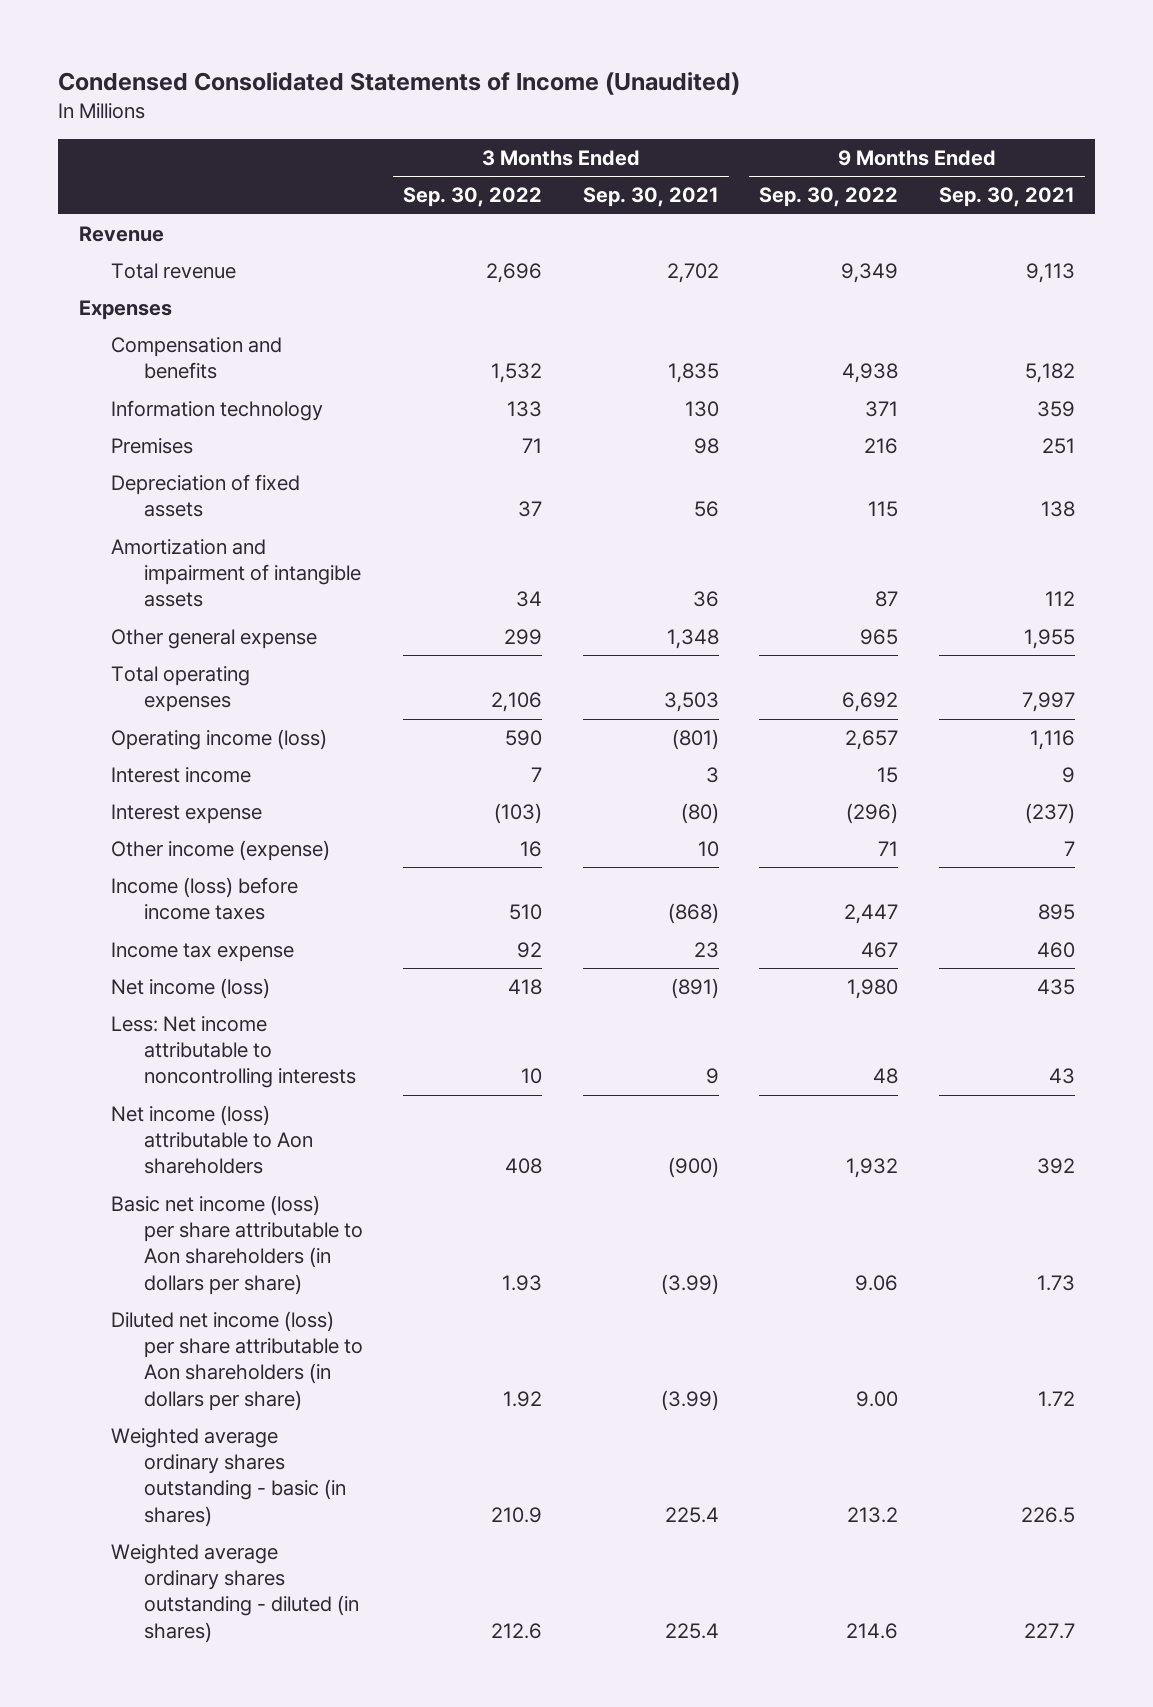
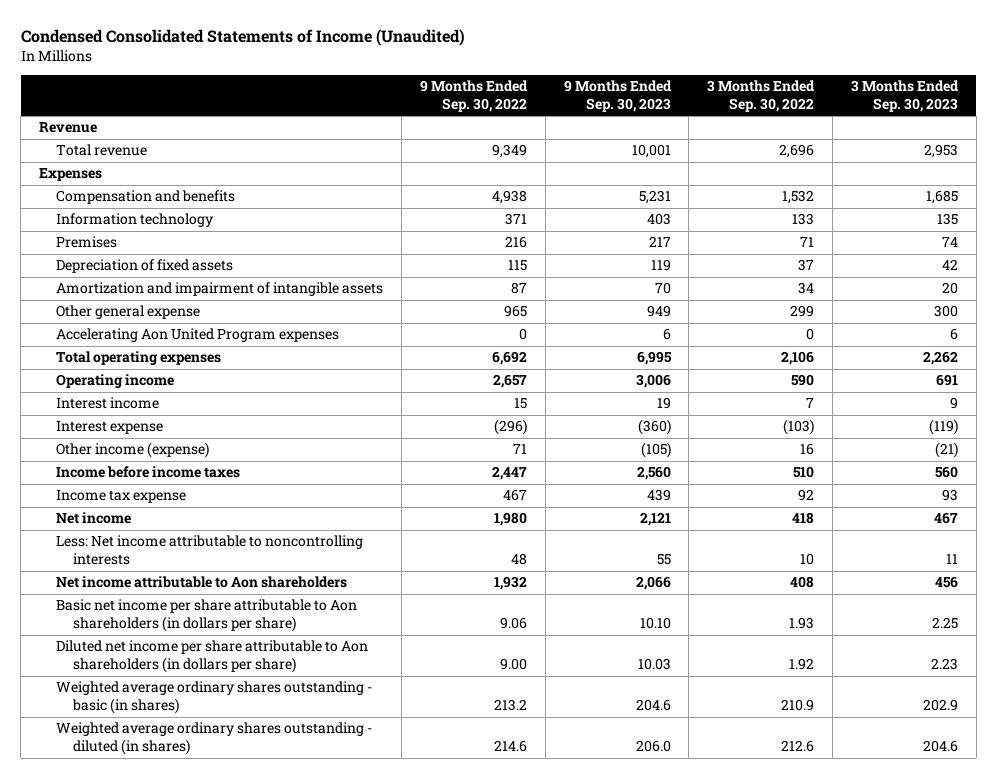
- | 3 Months Ended Sep. 30, 2022 | 3 Months Ended Sep. 30, 2021 | 9 Months Ended Sep. 30, 2022 | 9 Months Ended Sep. 30, 2021
+ | 9 Months Ended Sep. 30, 2022 | 9 Months Ended Sep. 30, 2023 | 3 Months Ended Sep. 30, 2022 | 3 Months Ended Sep. 30, 2023
+ Accelerating Aon United Program expenses | 0 | 6 | 0 | 6
- Operating income (loss) | 590 | (801) | 2,657 | 1,116
+ Operating income | 2,657 | 3,006 | 590 | 691
- Income (loss) before income taxes | 510 | (868) | 2,447 | 895
+ Income before income taxes | 2,447 | 2,560 | 510 | 560
- Net income (loss) | 418 | (891) | 1,980 | 435
+ Net income | 1,980 | 2,121 | 418 | 467
- Net income (loss) attributable to Aon shareholders | 408 | (900) | 1,932 | 392
- Basic net income (loss) per share attributable to Aon shareholders (in dollars per share) | 1.93 | (3.99) | 9.06 | 1.73
- Diluted net income (loss) per share attributable to Aon shareholders (in dollars per share) | 1.92 | (3.99) | 9.00 | 1.72
+ Net income attributable to Aon shareholders | 1,932 | 2,066 | 408 | 456
+ Basic net income per share attributable to Aon shareholders (in dollars per share) | 9.06 | 10.10 | 1.93 | 2.25
+ Diluted net income per share attributable to Aon shareholders (in dollars per share) | 9.00 | 10.03 | 1.92 | 2.23

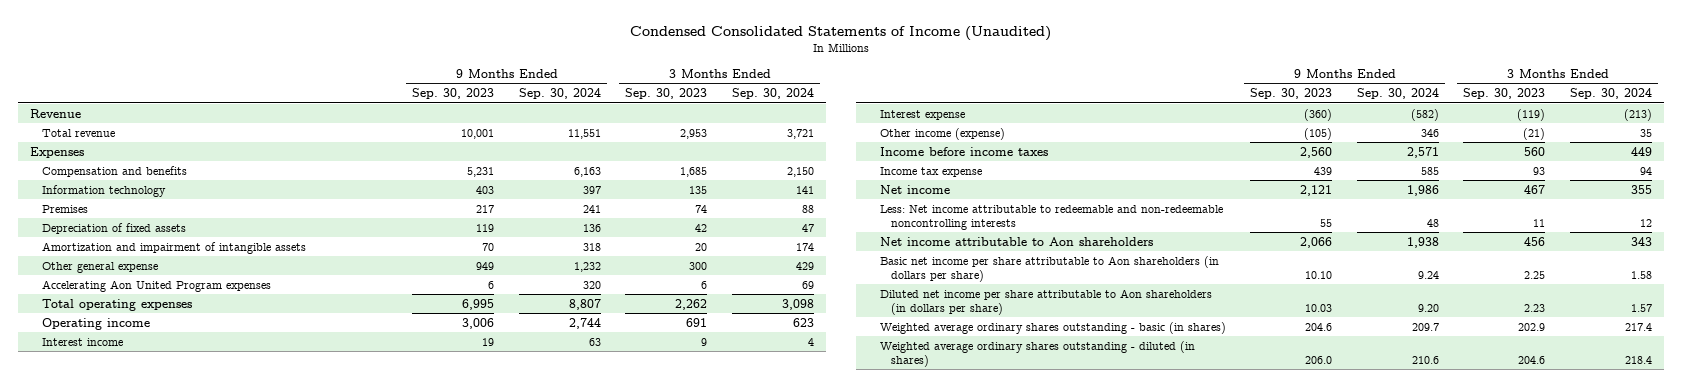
- | 9 Months Ended Sep. 30, 2022 | 9 Months Ended Sep. 30, 2023 | 3 Months Ended Sep. 30, 2022 | 3 Months Ended Sep. 30, 2023
+ | 9 Months Ended Sep. 30, 2023 | 9 Months Ended Sep. 30, 2024 | 3 Months Ended Sep. 30, 2023 | 3 Months Ended Sep. 30, 2024
- Less: Net income attributable to noncontrolling interests | 48 | 55 | 10 | 11
+ Less: Net income attributable to redeemable and non-redeemable noncontrolling interests | 55 | 48 | 11 | 12

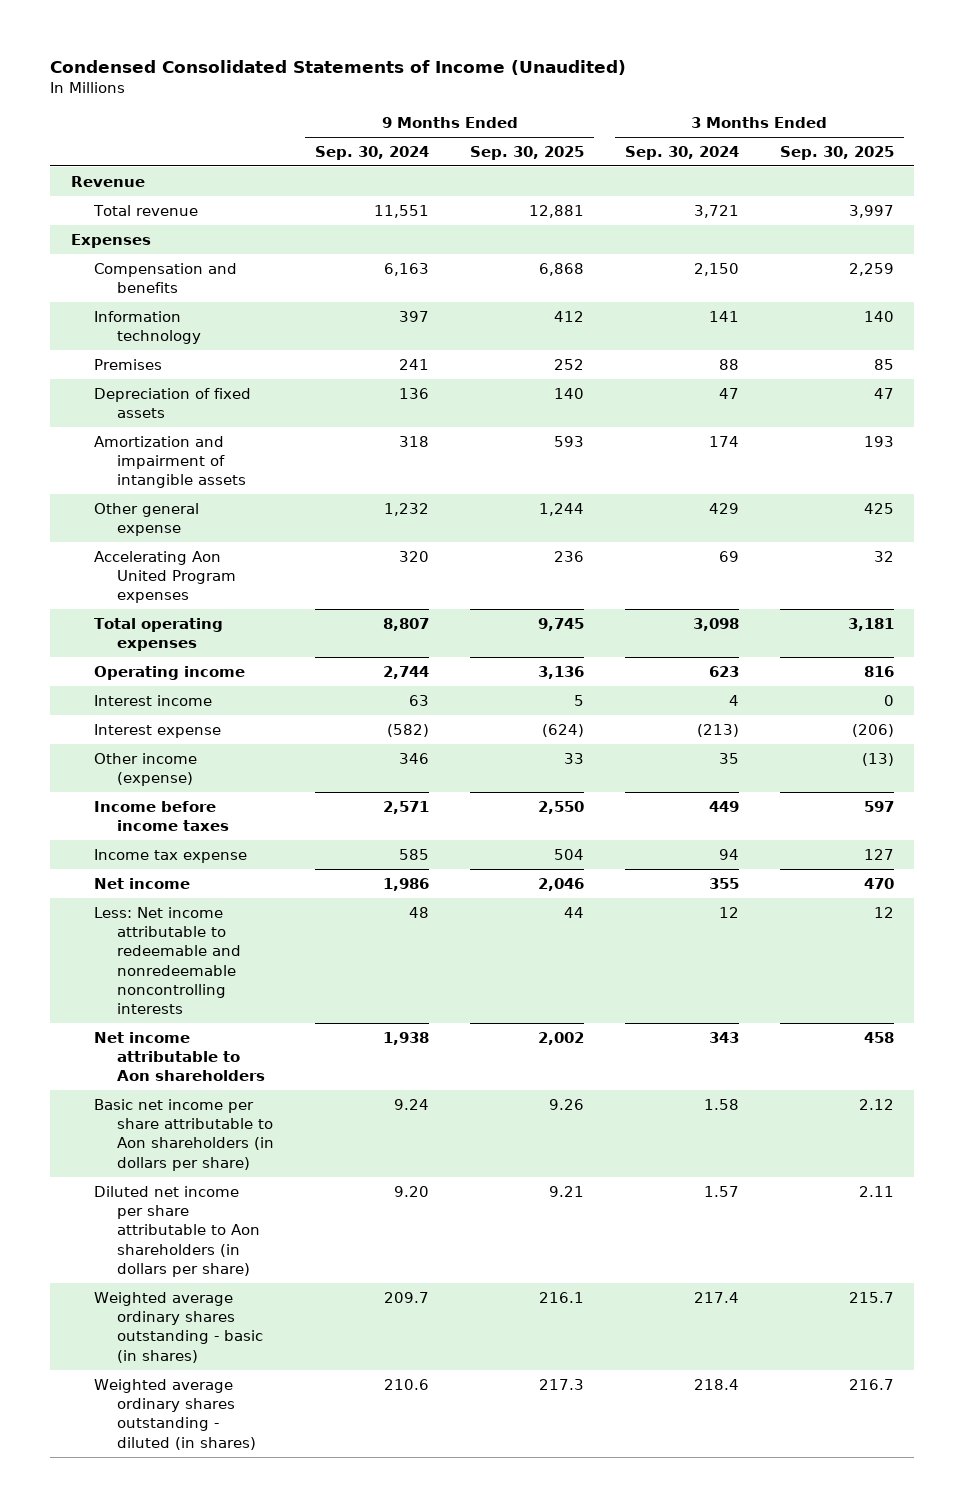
- | 9 Months Ended Sep. 30, 2023 | 9 Months Ended Sep. 30, 2024 | 3 Months Ended Sep. 30, 2023 | 3 Months Ended Sep. 30, 2024
+ | 9 Months Ended Sep. 30, 2024 | 9 Months Ended Sep. 30, 2025 | 3 Months Ended Sep. 30, 2024 | 3 Months Ended Sep. 30, 2025
- Less: Net income attributable to redeemable and non-redeemable noncontrolling interests | 55 | 48 | 11 | 12
+ Less: Net income attributable to redeemable and nonredeemable noncontrolling interests | 48 | 44 | 12 | 12

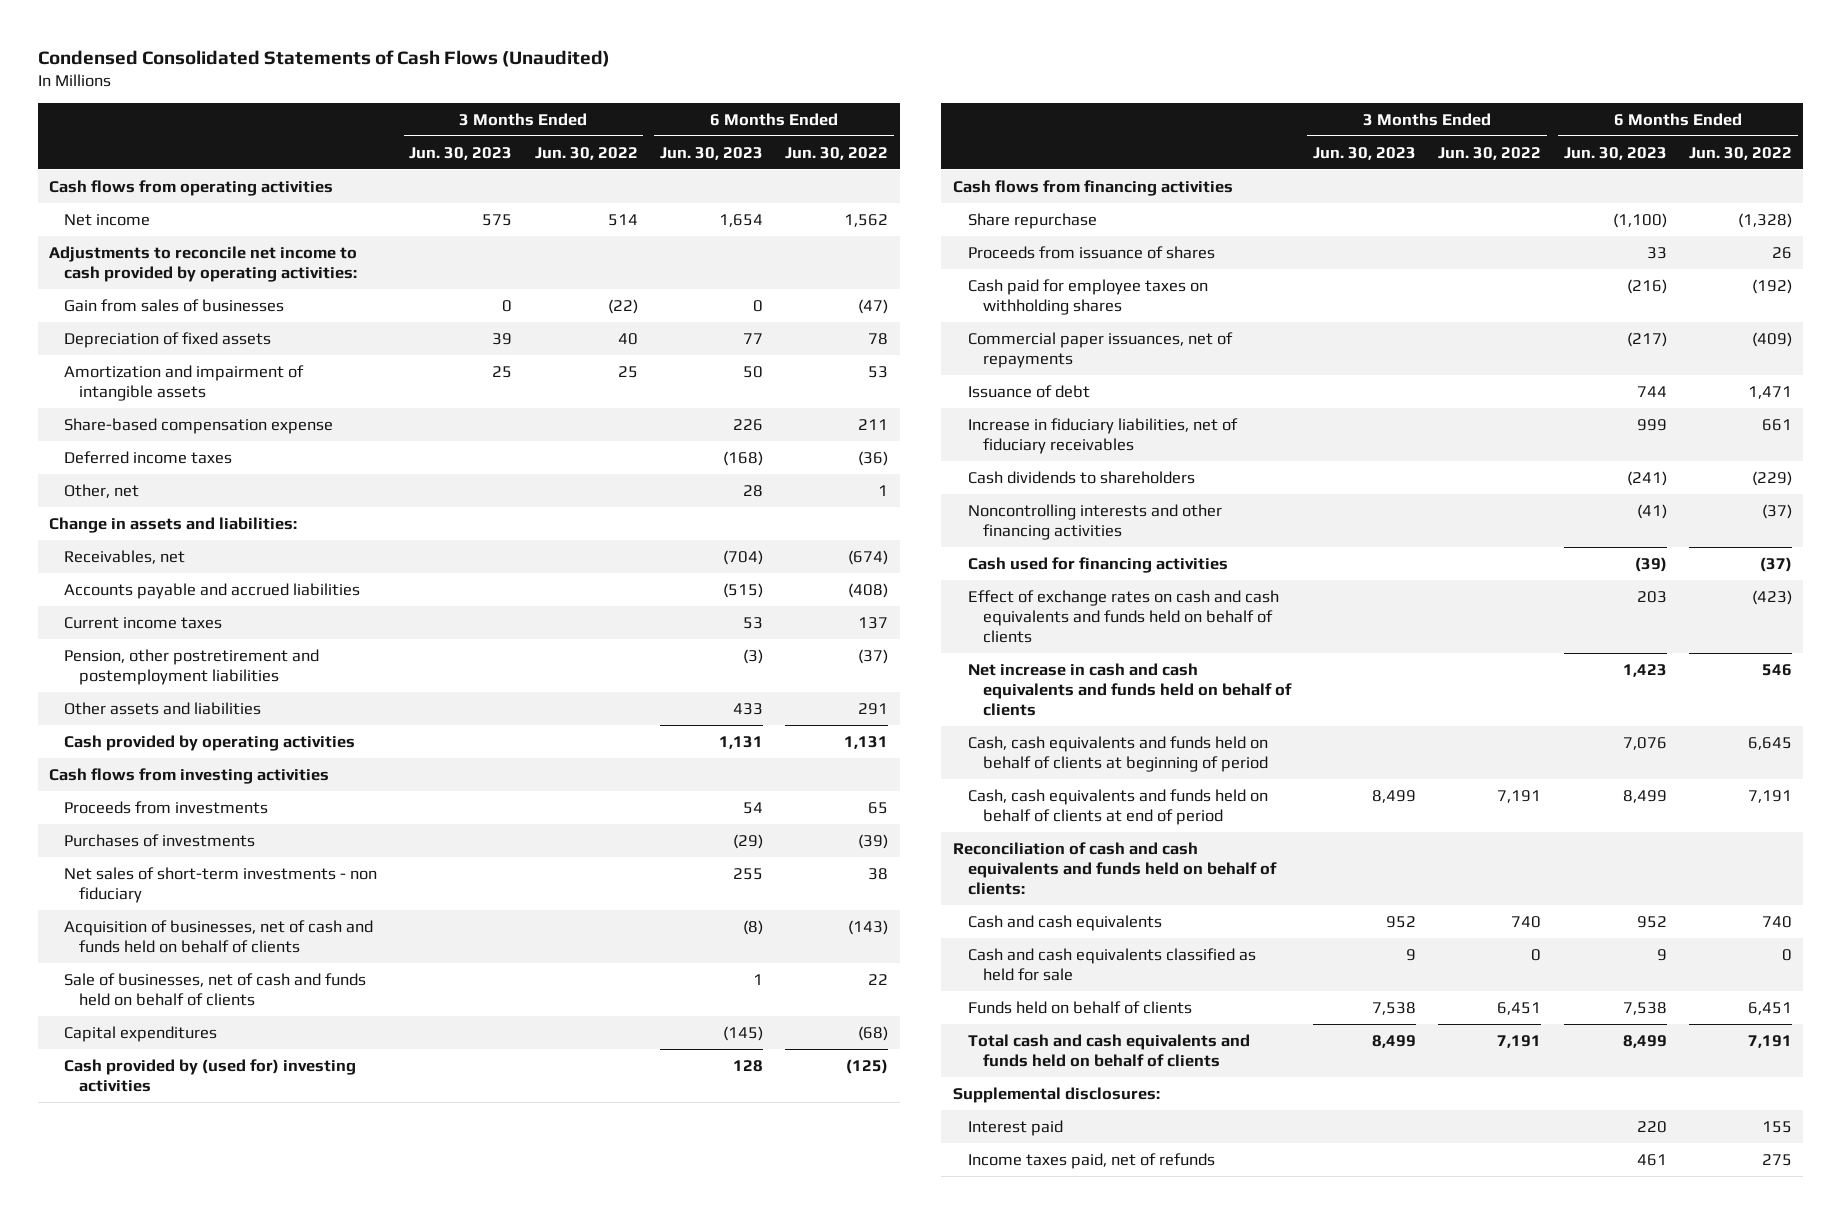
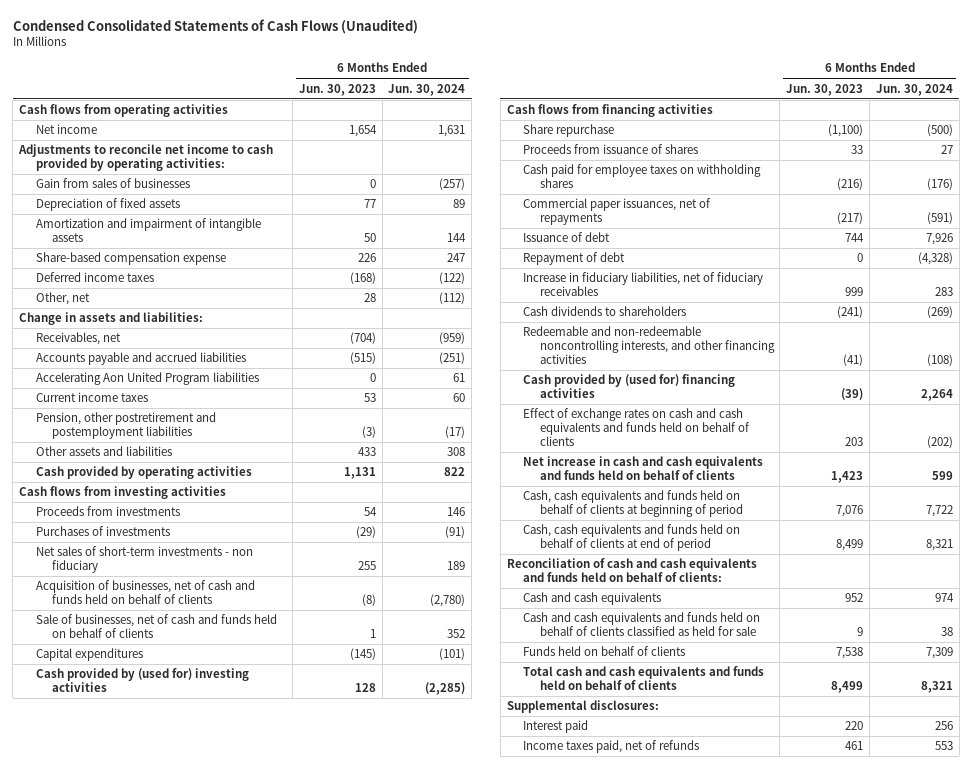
- | 3 Months Ended Jun. 30, 2023 | 3 Months Ended Jun. 30, 2022 | 6 Months Ended Jun. 30, 2023 | 6 Months Ended Jun. 30, 2022
+ | 6 Months Ended Jun. 30, 2023 | 6 Months Ended Jun. 30, 2024
+ Accelerating Aon United Program liabilities | 0 | 61
+ Repayment of debt | 0 | (4,328)
- Noncontrolling interests and other financing activities | | | (41) | (37)
- Cash used for financing activities | | | (39) | (37)
+ Redeemable and non-redeemable noncontrolling interests, and other financing activities | (41) | (108)
+ Cash provided by (used for) financing activities | (39) | 2,264
- Cash and cash equivalents classified as held for sale | 9 | 0 | 9 | 0
+ Cash and cash equivalents and funds held on behalf of clients classified as held for sale | 9 | 38

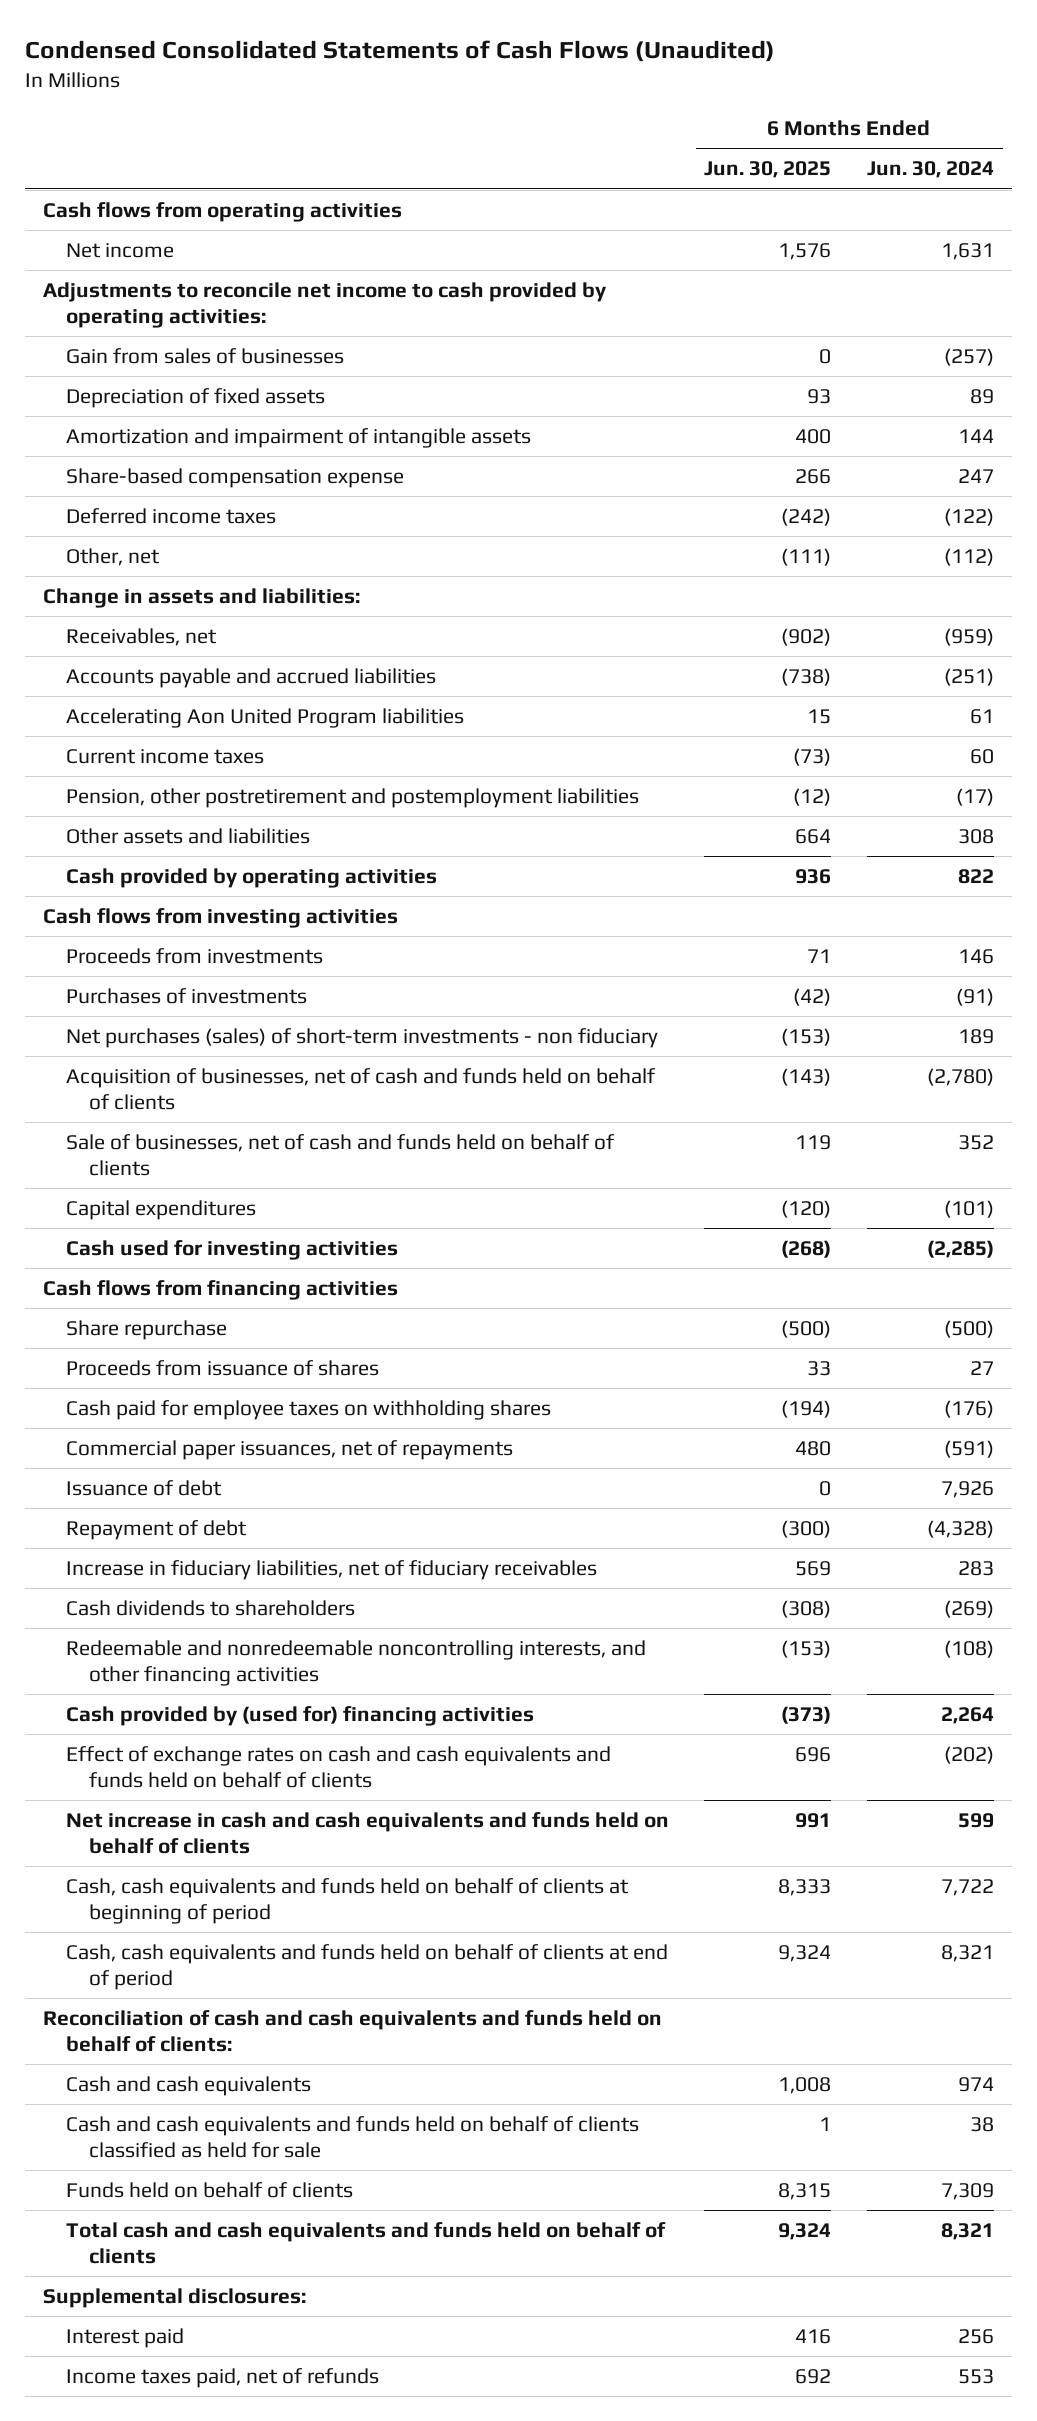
- | 6 Months Ended Jun. 30, 2023 | 6 Months Ended Jun. 30, 2024
+ | 6 Months Ended Jun. 30, 2025 | 6 Months Ended Jun. 30, 2024
- Net sales of short-term investments - non fiduciary | 255 | 189
+ Net purchases (sales) of short-term investments - non fiduciary | (153) | 189
- Cash provided by (used for) investing activities | 128 | (2,285)
+ Cash used for investing activities | (268) | (2,285)
- Redeemable and non-redeemable noncontrolling interests, and other financing activities | (41) | (108)
+ Redeemable and nonredeemable noncontrolling interests, and other financing activities | (153) | (108)

